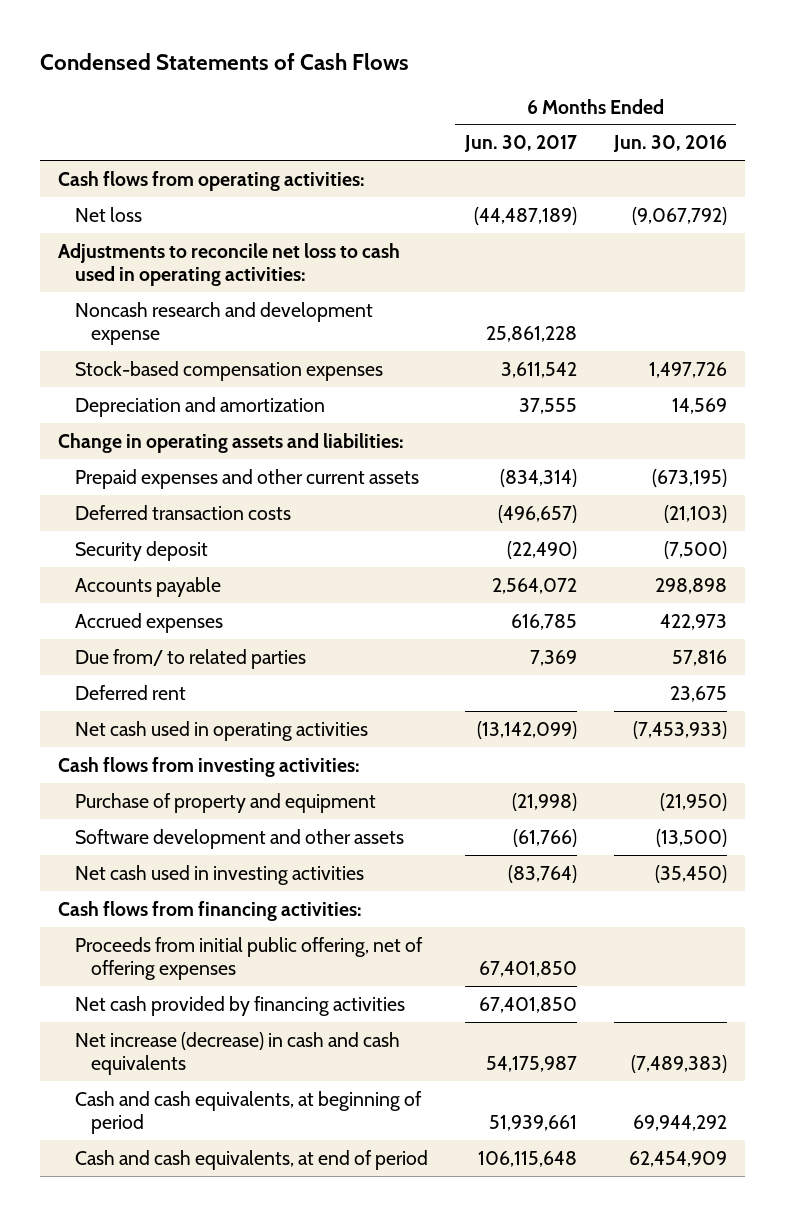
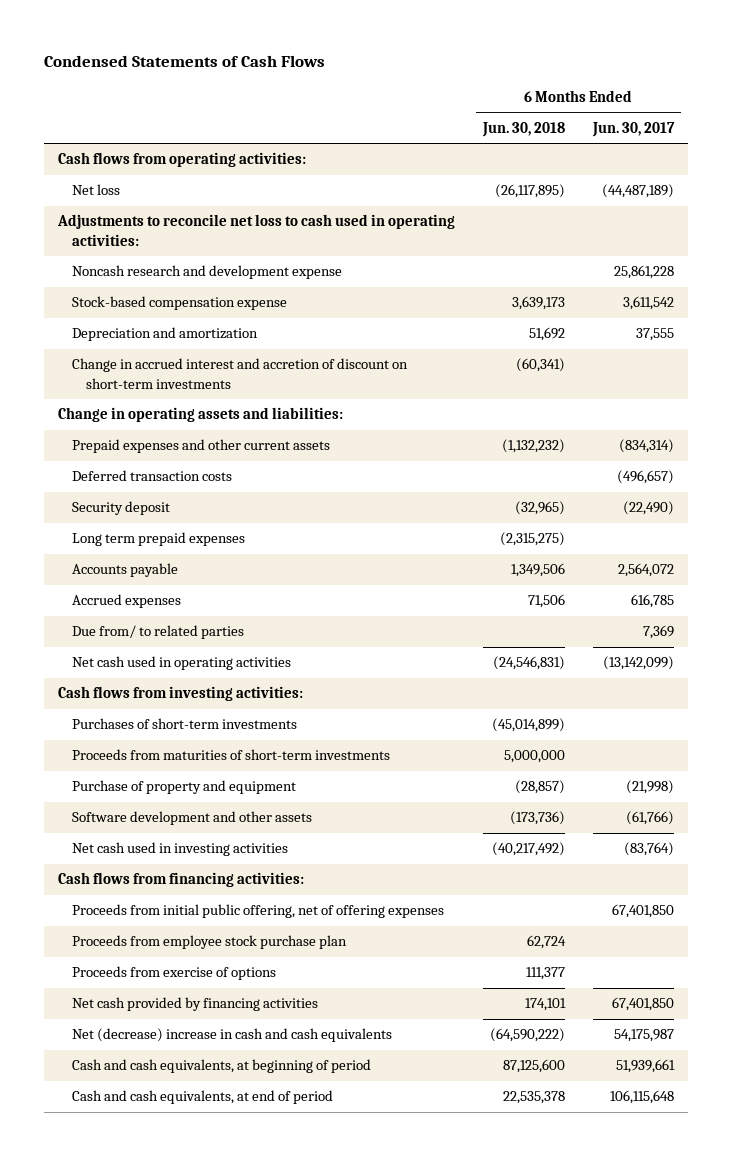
- | 6 Months Ended Jun. 30, 2017 | 6 Months Ended Jun. 30, 2016
+ | 6 Months Ended Jun. 30, 2018 | 6 Months Ended Jun. 30, 2017
- Stock-based compensation expenses | 3,611,542 | 1,497,726
+ Stock-based compensation expense | 3,639,173 | 3,611,542
+ Change in accrued interest and accretion of discount on short-term investments | (60,341) |
+ Long term prepaid expenses | (2,315,275) |
- Deferred rent | | 23,675
+ Purchases of short-term investments | (45,014,899) |
+ Proceeds from maturities of short-term investments | 5,000,000 |
+ Proceeds from employee stock purchase plan | 62,724 |
+ Proceeds from exercise of options | 111,377 |
- Net increase (decrease) in cash and cash equivalents | 54,175,987 | (7,489,383)
+ Net (decrease) increase in cash and cash equivalents | (64,590,222) | 54,175,987

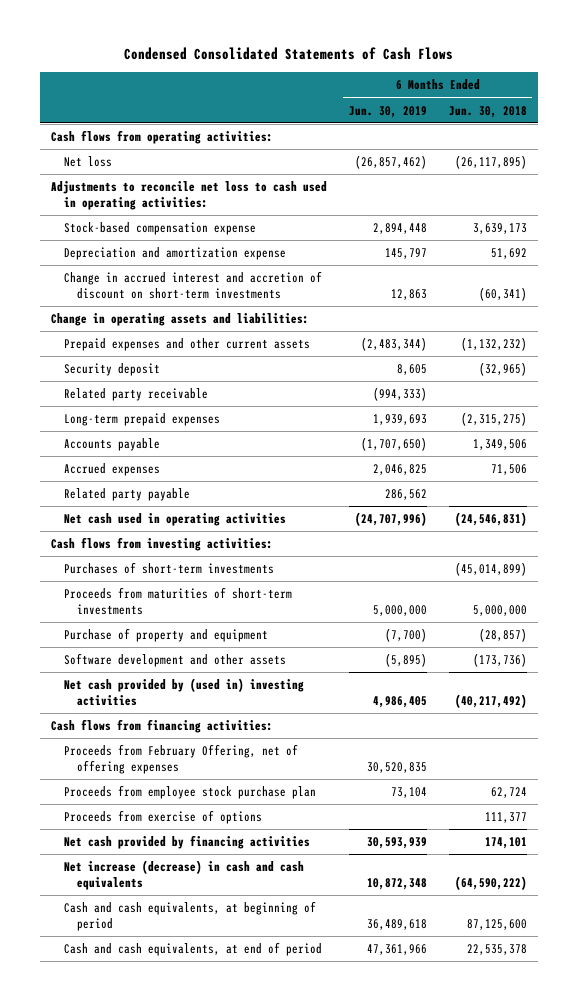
- Condensed Statements of Cash Flows
+ Condensed Consolidated Statements of Cash Flows
- | 6 Months Ended Jun. 30, 2018 | 6 Months Ended Jun. 30, 2017
+ | 6 Months Ended Jun. 30, 2019 | 6 Months Ended Jun. 30, 2018
- Noncash research and development expense | | 25,861,228
- Depreciation and amortization | 51,692 | 37,555
+ Depreciation and amortization expense | 145,797 | 51,692
- Deferred transaction costs | | (496,657)
- Long term prepaid expenses | (2,315,275) |
+ Related party receivable | (994,333) |
+ Long-term prepaid expenses | 1,939,693 | (2,315,275)
- Due from/ to related parties | | 7,369
+ Related party payable | 286,562 |
- Net cash used in investing activities | (40,217,492) | (83,764)
+ Net cash provided by (used in) investing activities | 4,986,405 | (40,217,492)
- Proceeds from initial public offering, net of offering expenses | | 67,401,850
+ Proceeds from February Offering, net of offering expenses | 30,520,835 |
- Net (decrease) increase in cash and cash equivalents | (64,590,222) | 54,175,987
+ Net increase (decrease) in cash and cash equivalents | 10,872,348 | (64,590,222)

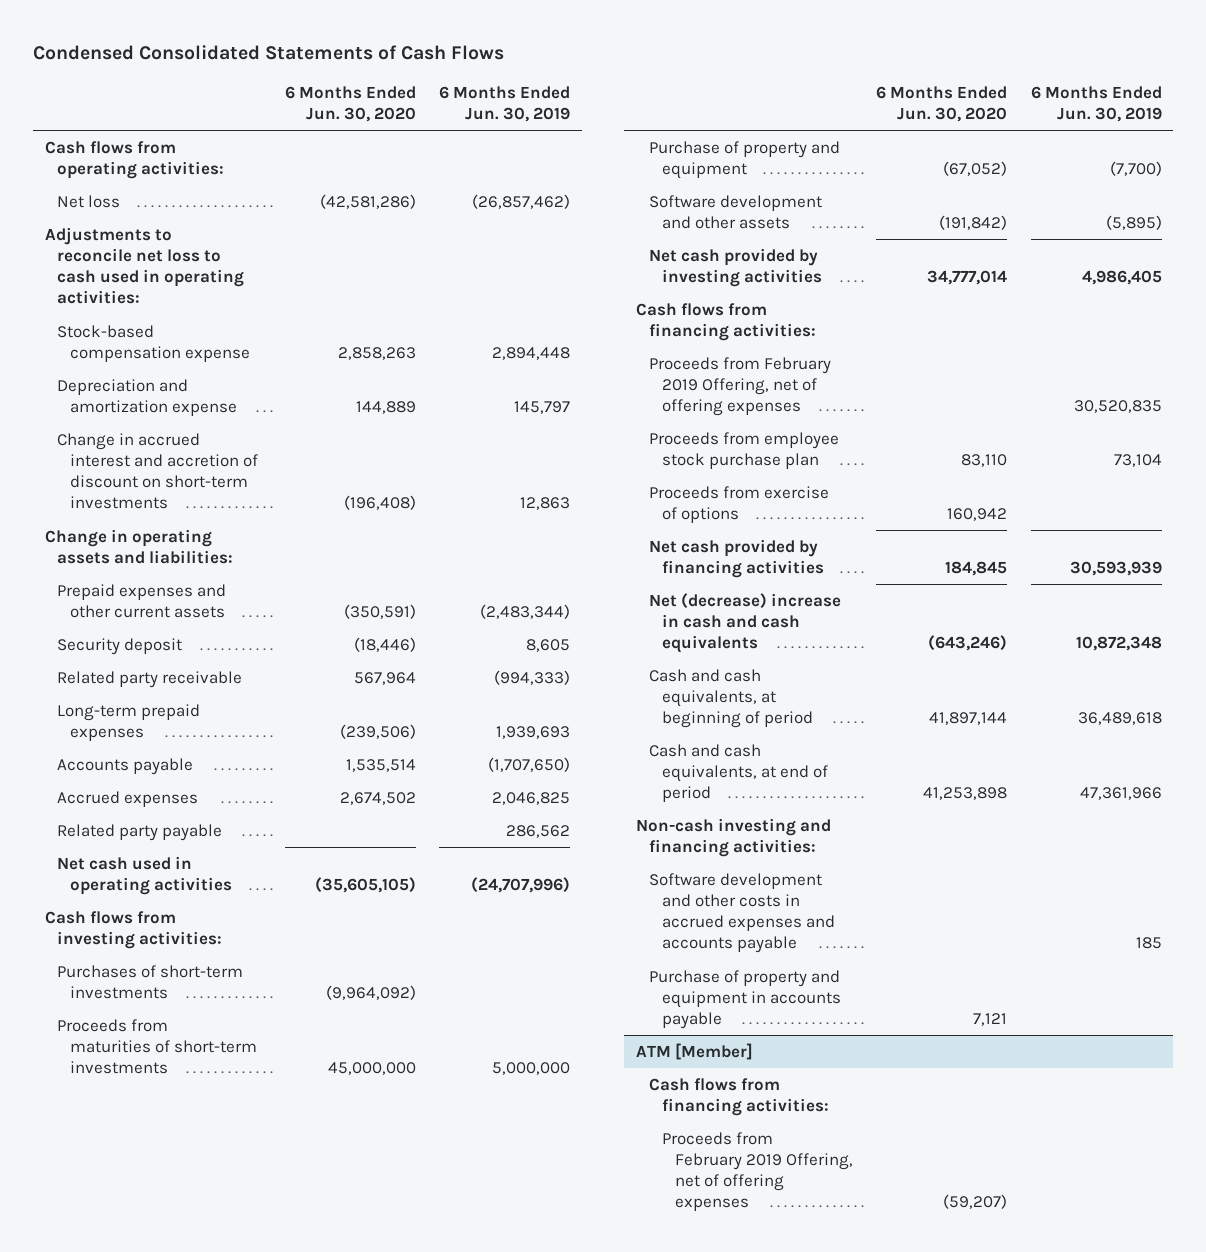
- | 6 Months Ended Jun. 30, 2019 | 6 Months Ended Jun. 30, 2018
+ | 6 Months Ended Jun. 30, 2020 | 6 Months Ended Jun. 30, 2019
- Net cash provided by (used in) investing activities | 4,986,405 | (40,217,492)
+ Net cash provided by investing activities | 34,777,014 | 4,986,405
- Proceeds from February Offering, net of offering expenses | 30,520,835 |
+ Proceeds from February 2019 Offering, net of offering expenses | | 30,520,835
- Net increase (decrease) in cash and cash equivalents | 10,872,348 | (64,590,222)
+ Net (decrease) increase in cash and cash equivalents | (643,246) | 10,872,348
+ Non-cash investing and financing activities:
+ Software development and other costs in accrued expenses and accounts payable | | 185
+ Purchase of property and equipment in accounts payable | 7,121 |
+ ATM [Member]
+ Cash flows from financing activities:
+ Proceeds from February 2019 Offering, net of offering expenses | (59,207) |

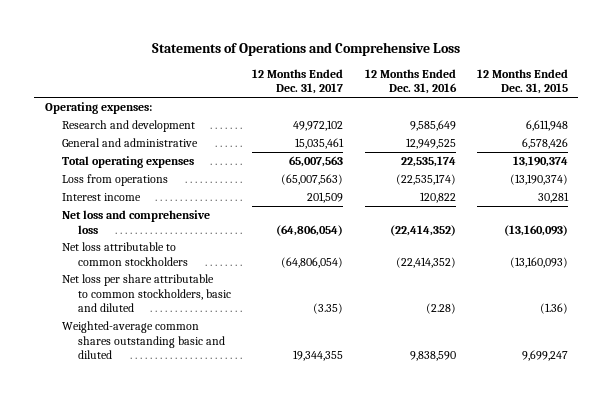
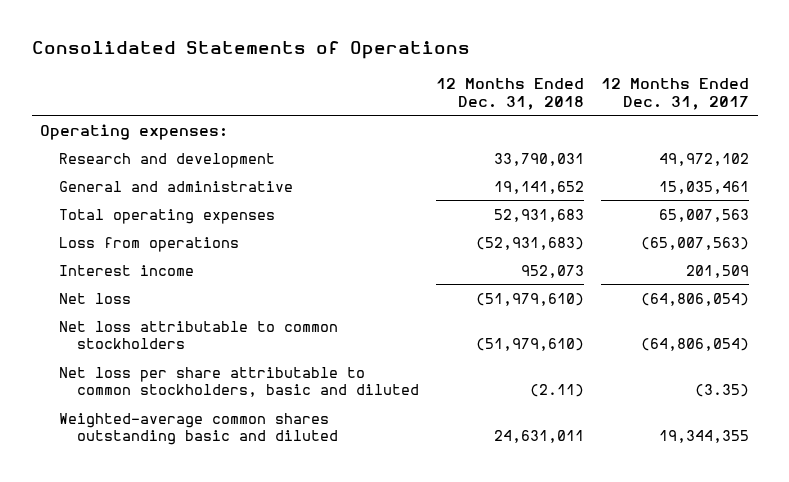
- Statements of Operations and Comprehensive Loss
+ Consolidated Statements of Operations
- | 12 Months Ended Dec. 31, 2017 | 12 Months Ended Dec. 31, 2016 | 12 Months Ended Dec. 31, 2015
+ | 12 Months Ended Dec. 31, 2018 | 12 Months Ended Dec. 31, 2017
- Net loss and comprehensive loss | (64,806,054) | (22,414,352) | (13,160,093)
+ Net loss | (51,979,610) | (64,806,054)

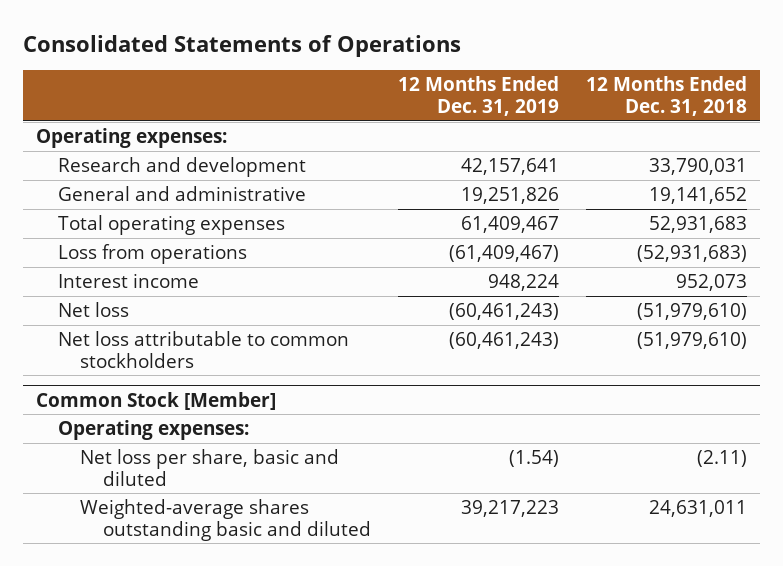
- | 12 Months Ended Dec. 31, 2018 | 12 Months Ended Dec. 31, 2017
+ | 12 Months Ended Dec. 31, 2019 | 12 Months Ended Dec. 31, 2018
- Net loss per share attributable to common stockholders, basic and diluted | (2.11) | (3.35)
- Weighted-average common shares outstanding basic and diluted | 24,631,011 | 19,344,355
+ Common Stock [Member]
+ Operating expenses:
+ Net loss per share, basic and diluted | (1.54) | (2.11)
+ Weighted-average shares outstanding basic and diluted | 39,217,223 | 24,631,011

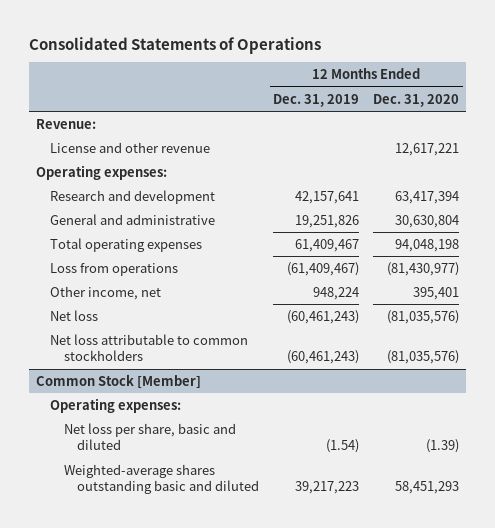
- | 12 Months Ended Dec. 31, 2019 | 12 Months Ended Dec. 31, 2018
+ | 12 Months Ended Dec. 31, 2019 | 12 Months Ended Dec. 31, 2020
+ Revenue:
+ License and other revenue | | 12,617,221
- Interest income | 948,224 | 952,073
+ Other income, net | 948,224 | 395,401

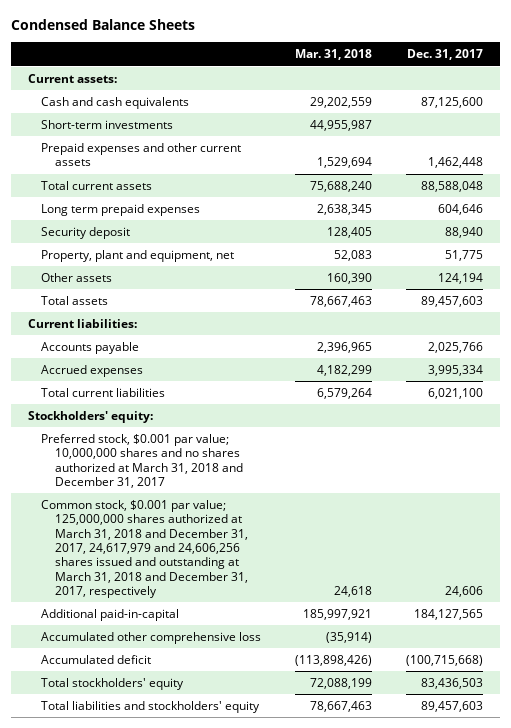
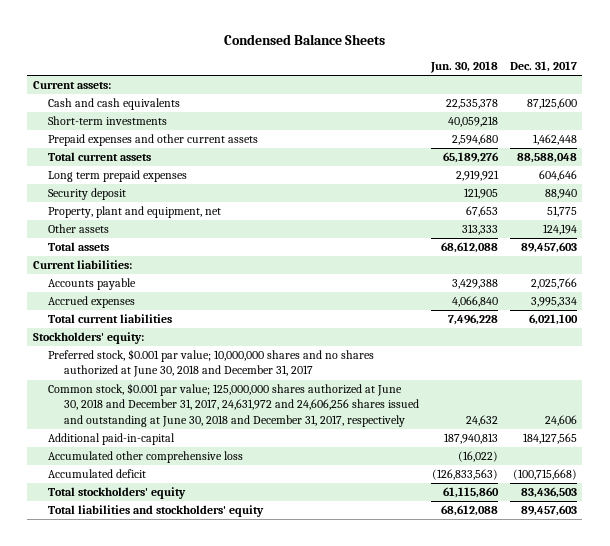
- | Mar. 31, 2018 | Dec. 31, 2017
+ | Jun. 30, 2018 | Dec. 31, 2017
- Preferred stock, $0.001 par value; 10,000,000 shares and no shares authorized at March 31, 2018 and December 31, 2017
- Common stock, $0.001 par value; 125,000,000 shares authorized at March 31, 2018 and December 31, 2017, 24,617,979 and 24,606,256 shares issued and outstanding at March 31, 2018 and December 31, 2017, respectively | 24,618 | 24,606
+ Preferred stock, $0.001 par value; 10,000,000 shares and no shares authorized at June 30, 2018 and December 31, 2017
+ Common stock, $0.001 par value; 125,000,000 shares authorized at June 30, 2018 and December 31, 2017, 24,631,972 and 24,606,256 shares issued and outstanding at June 30, 2018 and December 31, 2017, respectively | 24,632 | 24,606

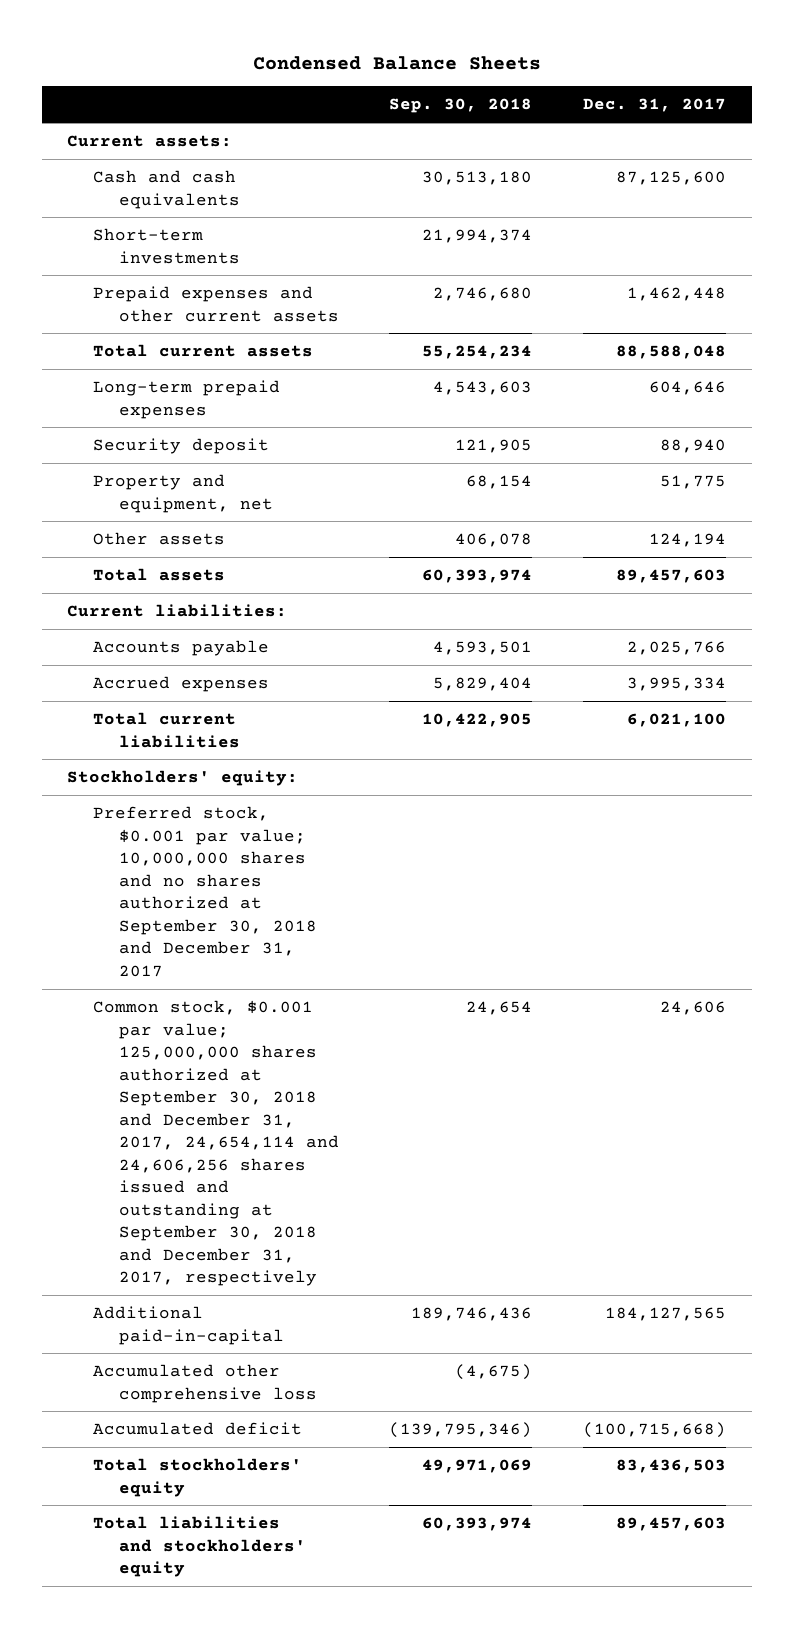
- | Jun. 30, 2018 | Dec. 31, 2017
+ | Sep. 30, 2018 | Dec. 31, 2017
- Long term prepaid expenses | 2,919,921 | 604,646
+ Long-term prepaid expenses | 4,543,603 | 604,646
- Property, plant and equipment, net | 67,653 | 51,775
+ Property and equipment, net | 68,154 | 51,775
- Preferred stock, $0.001 par value; 10,000,000 shares and no shares authorized at June 30, 2018 and December 31, 2017
- Common stock, $0.001 par value; 125,000,000 shares authorized at June 30, 2018 and December 31, 2017, 24,631,972 and 24,606,256 shares issued and outstanding at June 30, 2018 and December 31, 2017, respectively | 24,632 | 24,606
+ Preferred stock, $0.001 par value; 10,000,000 shares and no shares authorized at September 30, 2018 and December 31, 2017
+ Common stock, $0.001 par value; 125,000,000 shares authorized at September 30, 2018 and December 31, 2017, 24,654,114 and 24,606,256 shares issued and outstanding at September 30, 2018 and December 31, 2017, respectively | 24,654 | 24,606

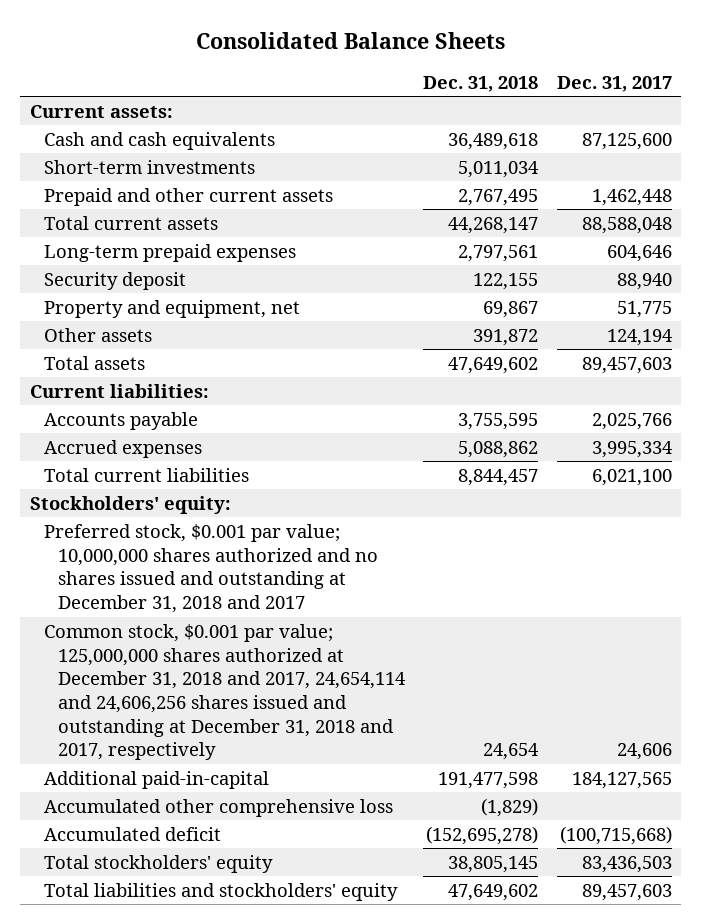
- Condensed Balance Sheets
+ Consolidated Balance Sheets
- | Sep. 30, 2018 | Dec. 31, 2017
+ | Dec. 31, 2018 | Dec. 31, 2017
- Prepaid expenses and other current assets | 2,746,680 | 1,462,448
+ Prepaid and other current assets | 2,767,495 | 1,462,448
- Preferred stock, $0.001 par value; 10,000,000 shares and no shares authorized at September 30, 2018 and December 31, 2017
- Common stock, $0.001 par value; 125,000,000 shares authorized at September 30, 2018 and December 31, 2017, 24,654,114 and 24,606,256 shares issued and outstanding at September 30, 2018 and December 31, 2017, respectively | 24,654 | 24,606
+ Preferred stock, $0.001 par value; 10,000,000 shares authorized and no shares issued and outstanding at December 31, 2018 and 2017
+ Common stock, $0.001 par value; 125,000,000 shares authorized at December 31, 2018 and 2017, 24,654,114 and 24,606,256 shares issued and outstanding at December 31, 2018 and 2017, respectively | 24,654 | 24,606

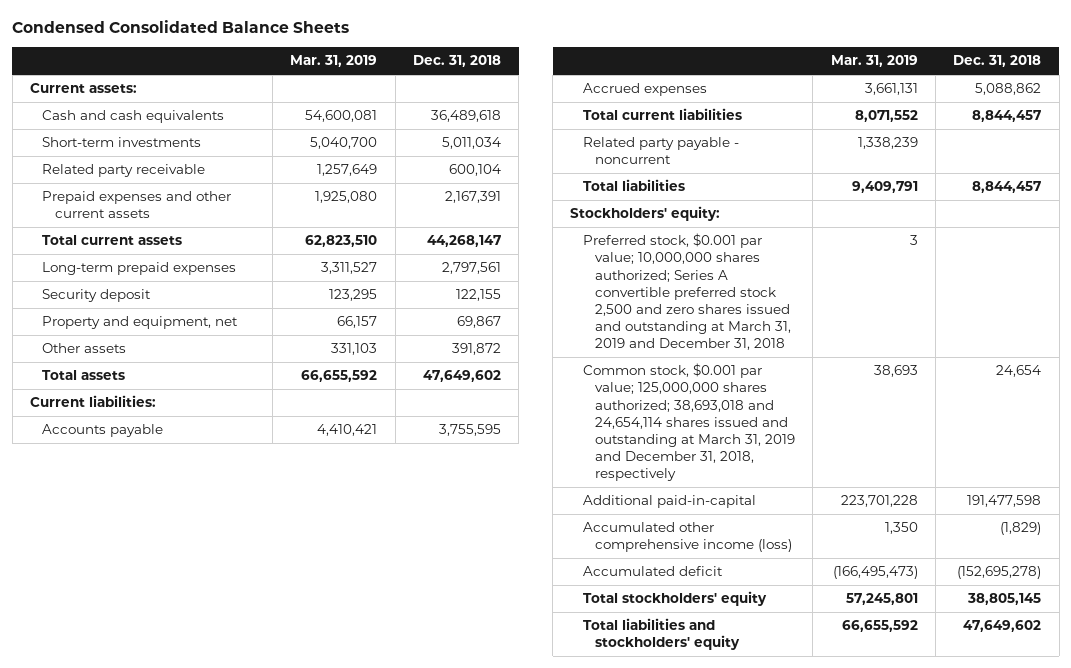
- Consolidated Balance Sheets
+ Condensed Consolidated Balance Sheets
- | Dec. 31, 2018 | Dec. 31, 2017
+ | Mar. 31, 2019 | Dec. 31, 2018
- Prepaid and other current assets | 2,767,495 | 1,462,448
+ Related party receivable | 1,257,649 | 600,104
+ Prepaid expenses and other current assets | 1,925,080 | 2,167,391
+ Related party payable - noncurrent | 1,338,239 |
+ Total liabilities | 9,409,791 | 8,844,457
- Preferred stock, $0.001 par value; 10,000,000 shares authorized and no shares issued and outstanding at December 31, 2018 and 2017
- Common stock, $0.001 par value; 125,000,000 shares authorized at December 31, 2018 and 2017, 24,654,114 and 24,606,256 shares issued and outstanding at December 31, 2018 and 2017, respectively | 24,654 | 24,606
+ Preferred stock, $0.001 par value; 10,000,000 shares authorized; Series A convertible preferred stock 2,500 and zero shares issued and outstanding at March 31, 2019 and December 31, 2018 | 3 |
+ Common stock, $0.001 par value; 125,000,000 shares authorized; 38,693,018 and 24,654,114 shares issued and outstanding at March 31, 2019 and December 31, 2018, respectively | 38,693 | 24,654
- Accumulated other comprehensive loss | (1,829) |
+ Accumulated other comprehensive income (loss) | 1,350 | (1,829)

